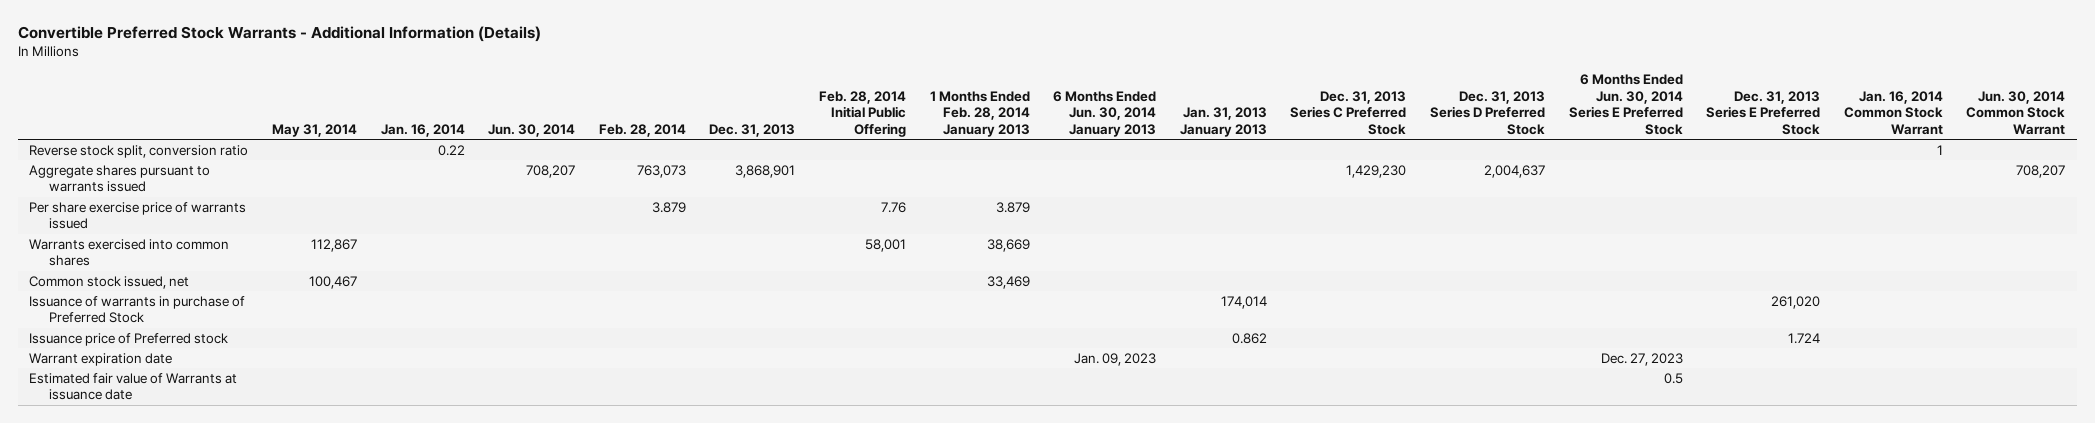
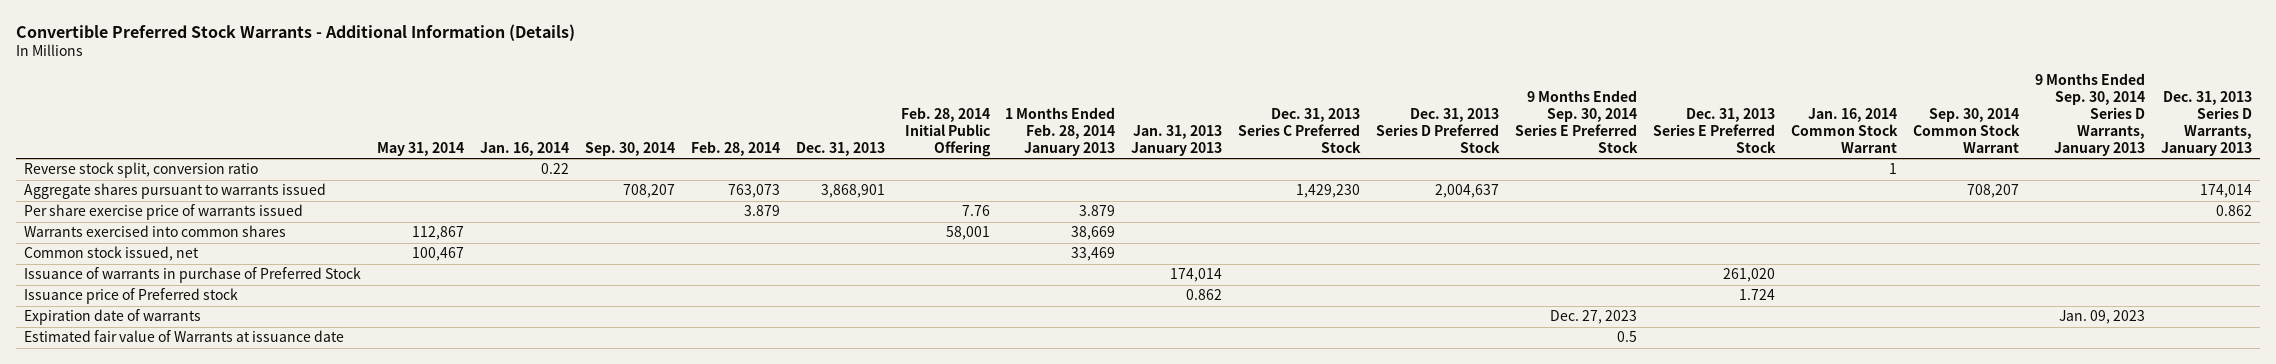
- | May 31, 2014 | Jan. 16, 2014 | Jun. 30, 2014 | Feb. 28, 2014 | Dec. 31, 2013 | Feb. 28, 2014 Initial Public Offering | 1 Months Ended Feb. 28, 2014 January 2013 | 6 Months Ended Jun. 30, 2014 January 2013 | Jan. 31, 2013 January 2013 | Dec. 31, 2013 Series C Preferred Stock | Dec. 31, 2013 Series D Preferred Stock | 6 Months Ended Jun. 30, 2014 Series E Preferred Stock | Dec. 31, 2013 Series E Preferred Stock | Jan. 16, 2014 Common Stock Warrant | Jun. 30, 2014 Common Stock Warrant
+ | May 31, 2014 | Jan. 16, 2014 | Sep. 30, 2014 | Feb. 28, 2014 | Dec. 31, 2013 | Feb. 28, 2014 Initial Public Offering | 1 Months Ended Feb. 28, 2014 January 2013 | Jan. 31, 2013 January 2013 | Dec. 31, 2013 Series C Preferred Stock | Dec. 31, 2013 Series D Preferred Stock | 9 Months Ended Sep. 30, 2014 Series E Preferred Stock | Dec. 31, 2013 Series E Preferred Stock | Jan. 16, 2014 Common Stock Warrant | Sep. 30, 2014 Common Stock Warrant | 9 Months Ended Sep. 30, 2014 Series D Warrants, January 2013 | Dec. 31, 2013 Series D Warrants, January 2013
- Warrant expiration date | | | | | | | | Jan. 09, 2023 | | | | Dec. 27, 2023 | | |
+ Expiration date of warrants | | | | | | | | | | | Dec. 27, 2023 | | | | Jan. 09, 2023 |

